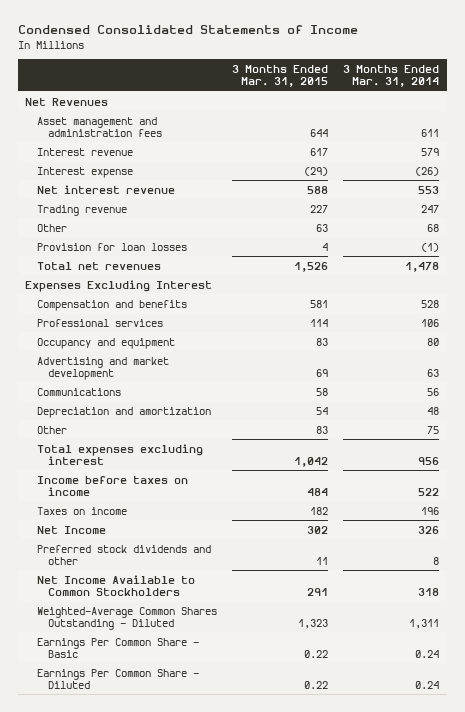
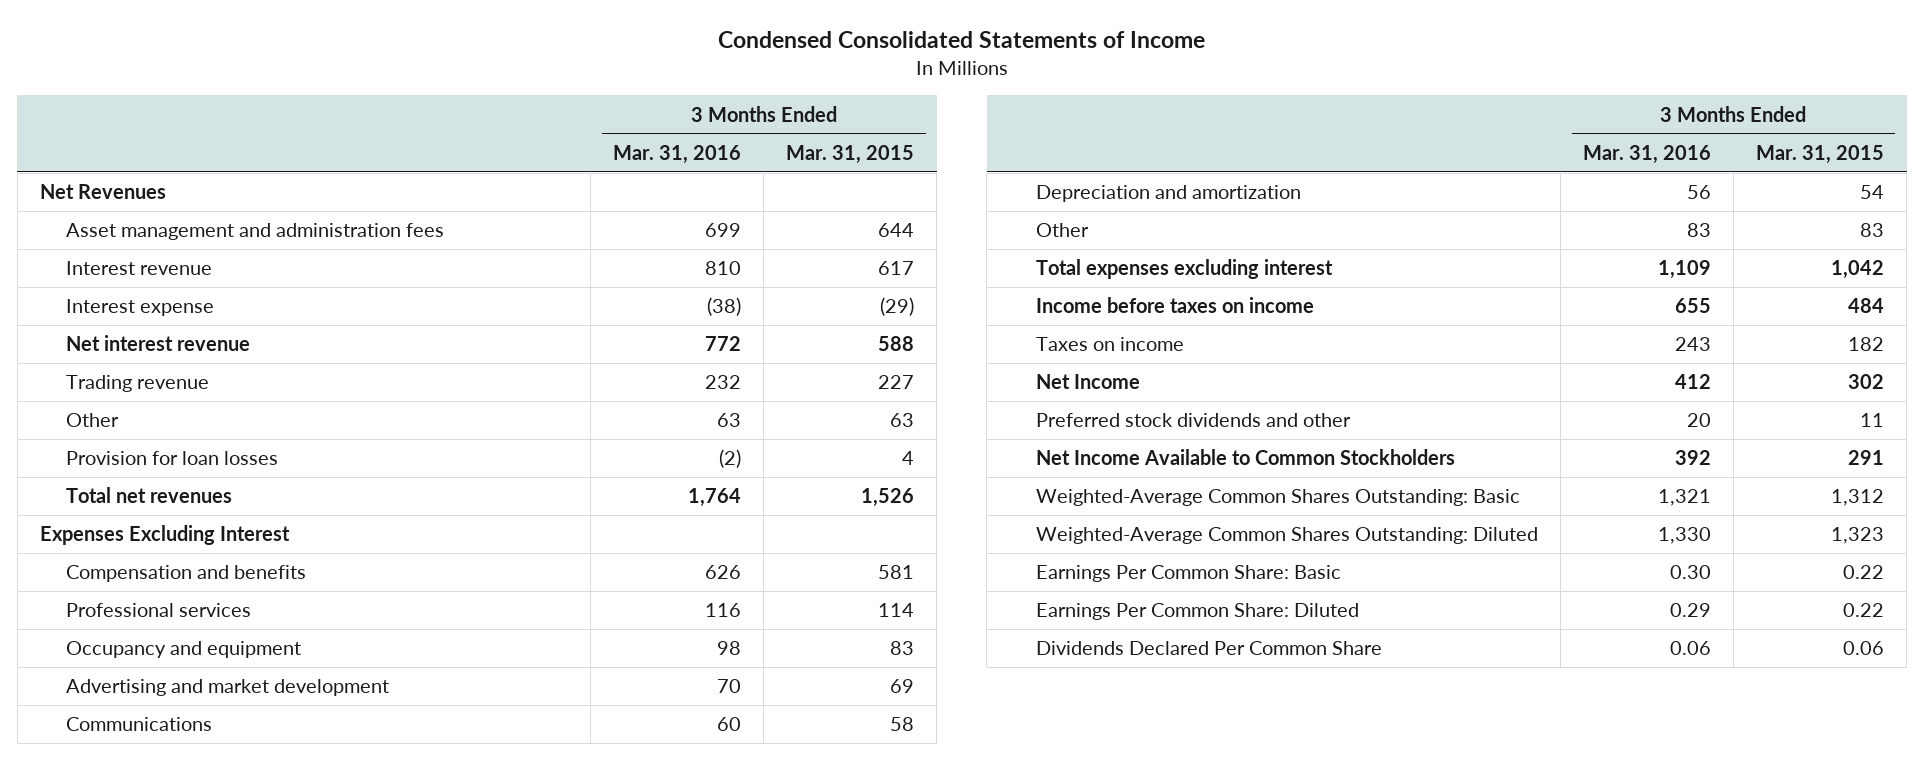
- | 3 Months Ended Mar. 31, 2015 | 3 Months Ended Mar. 31, 2014
+ | 3 Months Ended Mar. 31, 2016 | 3 Months Ended Mar. 31, 2015
- Weighted-Average Common Shares Outstanding - Diluted | 1,323 | 1,311
- Earnings Per Common Share - Basic | 0.22 | 0.24
- Earnings Per Common Share - Diluted | 0.22 | 0.24
+ Weighted-Average Common Shares Outstanding: Basic | 1,321 | 1,312
+ Weighted-Average Common Shares Outstanding: Diluted | 1,330 | 1,323
+ Earnings Per Common Share: Basic | 0.30 | 0.22
+ Earnings Per Common Share: Diluted | 0.29 | 0.22
+ Dividends Declared Per Common Share | 0.06 | 0.06

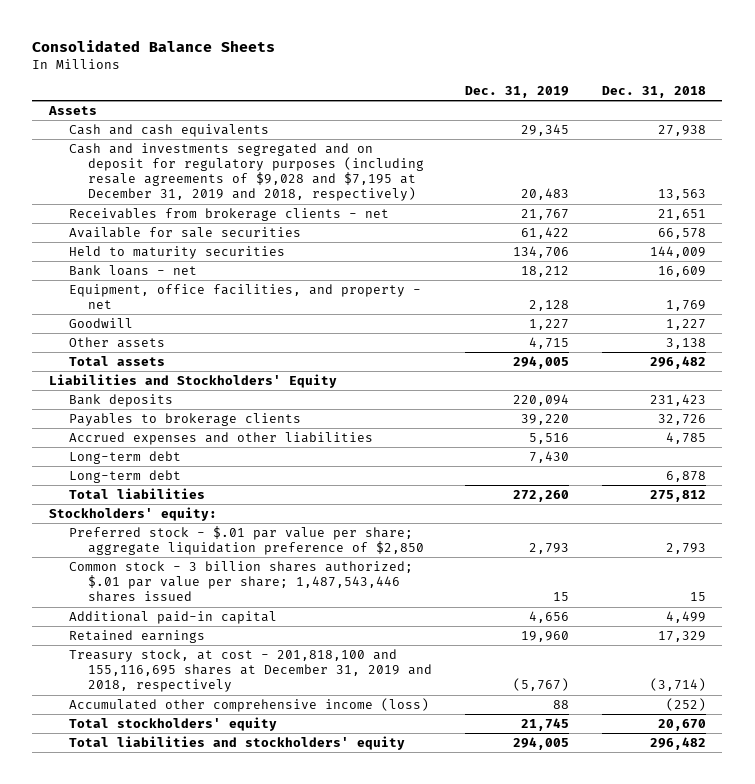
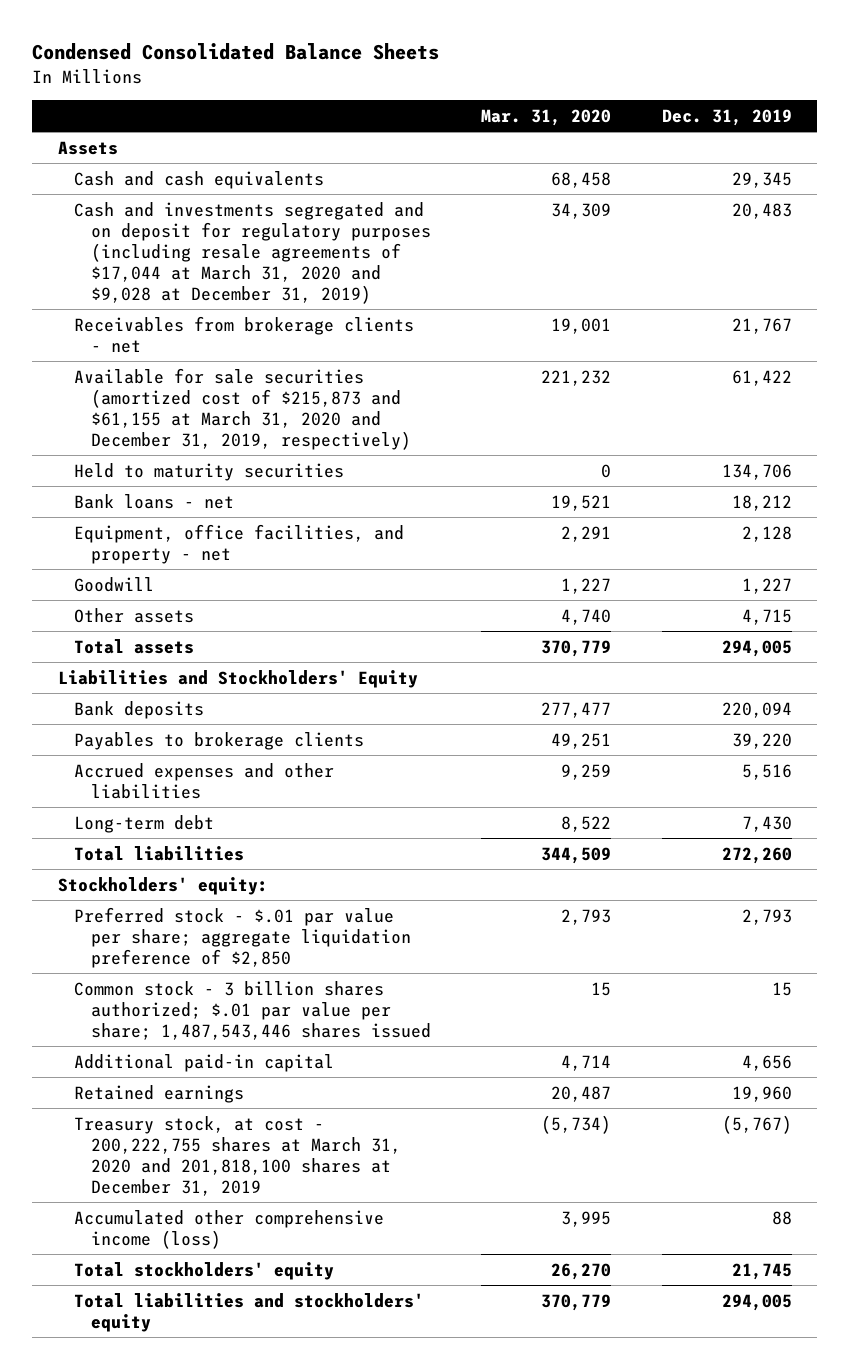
- Consolidated Balance Sheets
+ Condensed Consolidated Balance Sheets
- | Dec. 31, 2019 | Dec. 31, 2018
+ | Mar. 31, 2020 | Dec. 31, 2019
- Cash and investments segregated and on deposit for regulatory purposes (including resale agreements of $9,028 and $7,195 at December 31, 2019 and 2018, respectively) | 20,483 | 13,563
+ Cash and investments segregated and on deposit for regulatory purposes (including resale agreements of $17,044 at March 31, 2020 and $9,028 at December 31, 2019) | 34,309 | 20,483
- Available for sale securities | 61,422 | 66,578
+ Available for sale securities (amortized cost of $215,873 and $61,155 at March 31, 2020 and December 31, 2019, respectively) | 221,232 | 61,422
- Long-term debt | | 6,878
- Treasury stock, at cost - 201,818,100 and 155,116,695 shares at December 31, 2019 and 2018, respectively | (5,767) | (3,714)
+ Treasury stock, at cost - 200,222,755 shares at March 31, 2020 and 201,818,100 shares at December 31, 2019 | (5,734) | (5,767)

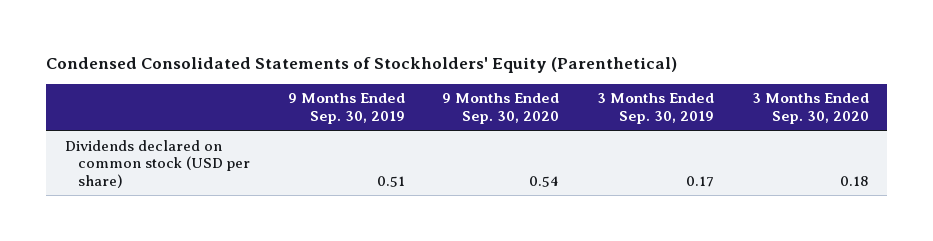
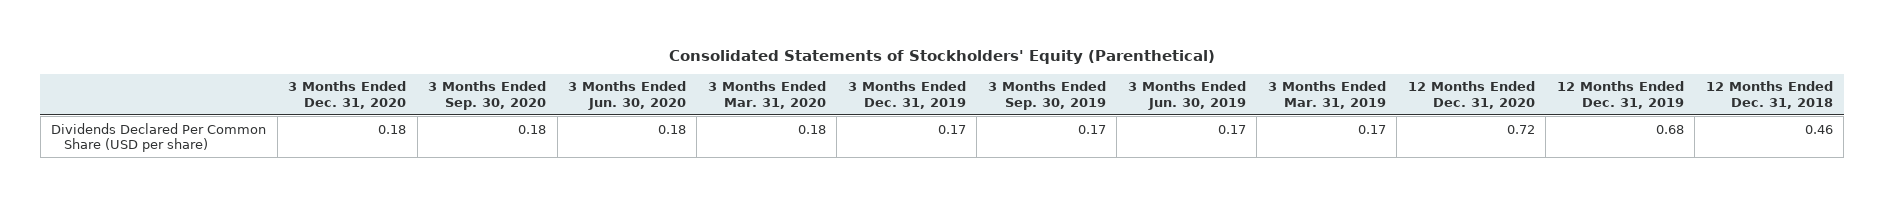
- Condensed Consolidated Statements of Stockholders' Equity (Parenthetical)
+ Consolidated Statements of Stockholders' Equity (Parenthetical)
- | 9 Months Ended Sep. 30, 2019 | 9 Months Ended Sep. 30, 2020 | 3 Months Ended Sep. 30, 2019 | 3 Months Ended Sep. 30, 2020
+ | 3 Months Ended Dec. 31, 2020 | 3 Months Ended Sep. 30, 2020 | 3 Months Ended Jun. 30, 2020 | 3 Months Ended Mar. 31, 2020 | 3 Months Ended Dec. 31, 2019 | 3 Months Ended Sep. 30, 2019 | 3 Months Ended Jun. 30, 2019 | 3 Months Ended Mar. 31, 2019 | 12 Months Ended Dec. 31, 2020 | 12 Months Ended Dec. 31, 2019 | 12 Months Ended Dec. 31, 2018
- Dividends declared on common stock (USD per share) | 0.51 | 0.54 | 0.17 | 0.18
+ Dividends Declared Per Common Share (USD per share) | 0.18 | 0.18 | 0.18 | 0.18 | 0.17 | 0.17 | 0.17 | 0.17 | 0.72 | 0.68 | 0.46

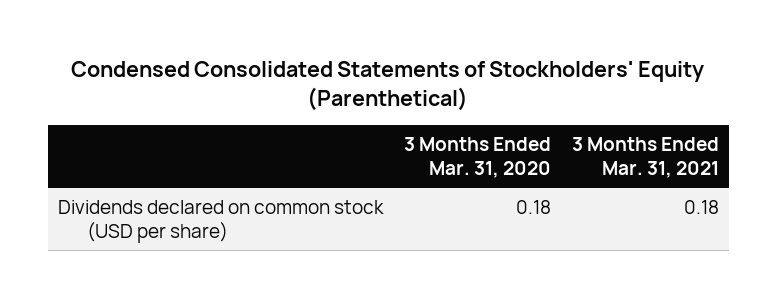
- Consolidated Statements of Stockholders' Equity (Parenthetical)
+ Condensed Consolidated Statements of Stockholders' Equity (Parenthetical)
- | 3 Months Ended Dec. 31, 2020 | 3 Months Ended Sep. 30, 2020 | 3 Months Ended Jun. 30, 2020 | 3 Months Ended Mar. 31, 2020 | 3 Months Ended Dec. 31, 2019 | 3 Months Ended Sep. 30, 2019 | 3 Months Ended Jun. 30, 2019 | 3 Months Ended Mar. 31, 2019 | 12 Months Ended Dec. 31, 2020 | 12 Months Ended Dec. 31, 2019 | 12 Months Ended Dec. 31, 2018
+ | 3 Months Ended Mar. 31, 2020 | 3 Months Ended Mar. 31, 2021
- Dividends Declared Per Common Share (USD per share) | 0.18 | 0.18 | 0.18 | 0.18 | 0.17 | 0.17 | 0.17 | 0.17 | 0.72 | 0.68 | 0.46
+ Dividends declared on common stock (USD per share) | 0.18 | 0.18

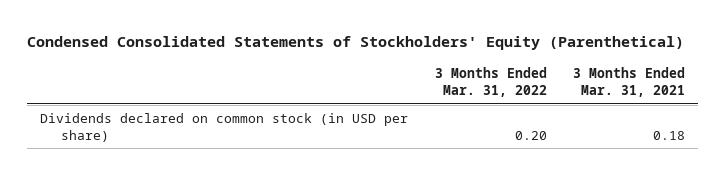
- | 3 Months Ended Mar. 31, 2020 | 3 Months Ended Mar. 31, 2021
+ | 3 Months Ended Mar. 31, 2022 | 3 Months Ended Mar. 31, 2021
- Dividends declared on common stock (USD per share) | 0.18 | 0.18
+ Dividends declared on common stock (in USD per share) | 0.20 | 0.18

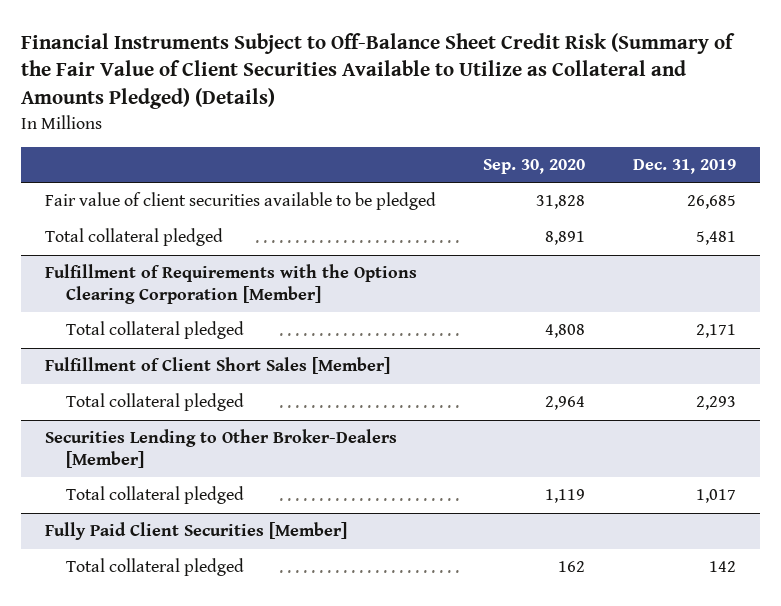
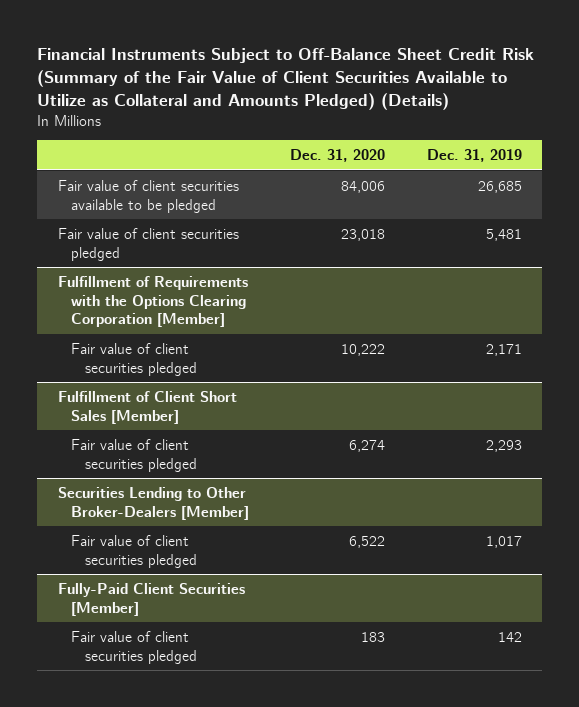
- | Sep. 30, 2020 | Dec. 31, 2019
+ | Dec. 31, 2020 | Dec. 31, 2019
- Total collateral pledged | 8,891 | 5,481
+ Fair value of client securities pledged | 23,018 | 5,481
@ Fulfillment of Requirements with the Options Clearing Corporation [Member]
- Total collateral pledged | 4,808 | 2,171
+ Fair value of client securities pledged | 10,222 | 2,171
@ Fulfillment of Client Short Sales [Member]
- Total collateral pledged | 2,964 | 2,293
+ Fair value of client securities pledged | 6,274 | 2,293
@ Securities Lending to Other Broker-Dealers [Member]
- Total collateral pledged | 1,119 | 1,017
- Fully Paid Client Securities [Member]
- Total collateral pledged | 162 | 142
@ Securities Lending to Other Broker-Dealers [Member]
+ Fair value of client securities pledged | 6,522 | 1,017
+ Fully-Paid Client Securities [Member]
+ Fair value of client securities pledged | 183 | 142

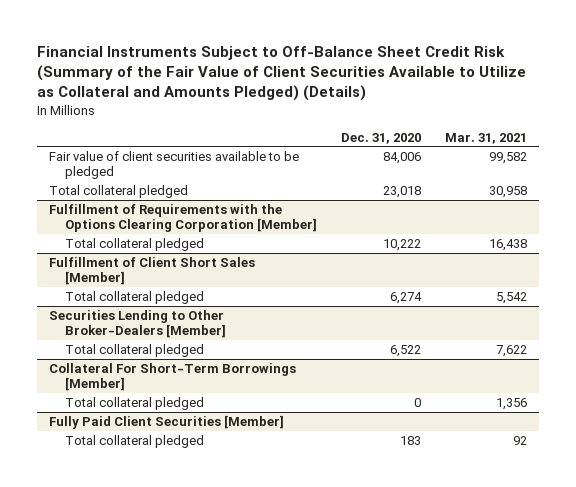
- | Dec. 31, 2020 | Dec. 31, 2019
+ | Dec. 31, 2020 | Mar. 31, 2021
- Fair value of client securities pledged | 23,018 | 5,481
+ Total collateral pledged | 23,018 | 30,958
@ Fulfillment of Requirements with the Options Clearing Corporation [Member]
- Fair value of client securities pledged | 10,222 | 2,171
+ Total collateral pledged | 10,222 | 16,438
@ Fulfillment of Client Short Sales [Member]
- Fair value of client securities pledged | 6,274 | 2,293
+ Total collateral pledged | 6,274 | 5,542
@ Securities Lending to Other Broker-Dealers [Member]
- Fair value of client securities pledged | 6,522 | 1,017
- Fully-Paid Client Securities [Member]
- Fair value of client securities pledged | 183 | 142
@ Securities Lending to Other Broker-Dealers [Member]
+ Total collateral pledged | 6,522 | 7,622
+ Collateral For Short-Term Borrowings [Member]
+ Total collateral pledged | 0 | 1,356
+ Fully Paid Client Securities [Member]
+ Total collateral pledged | 183 | 92

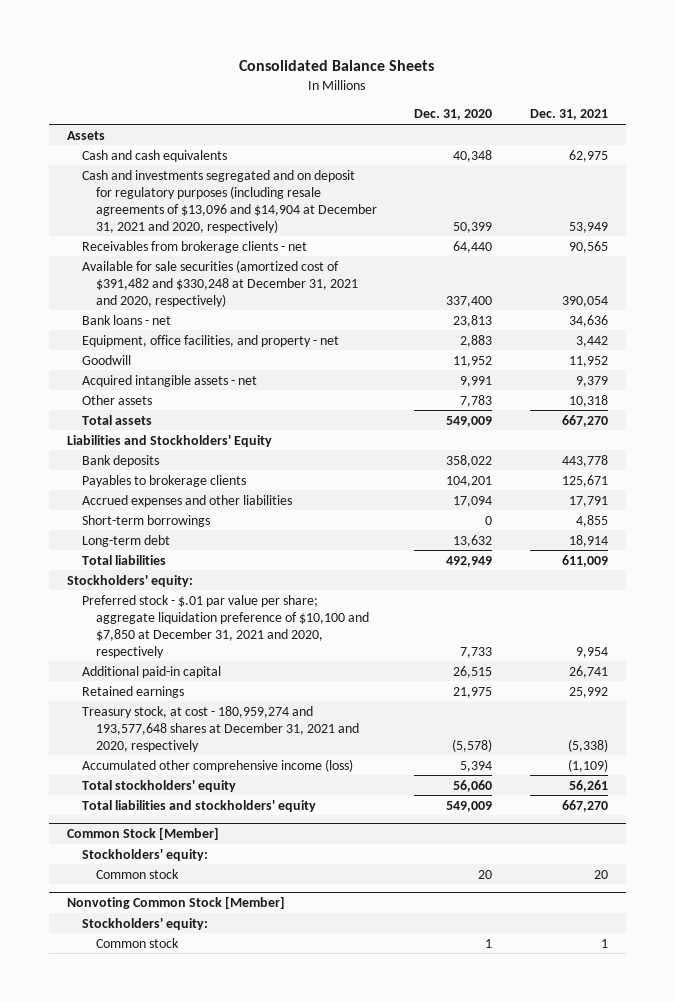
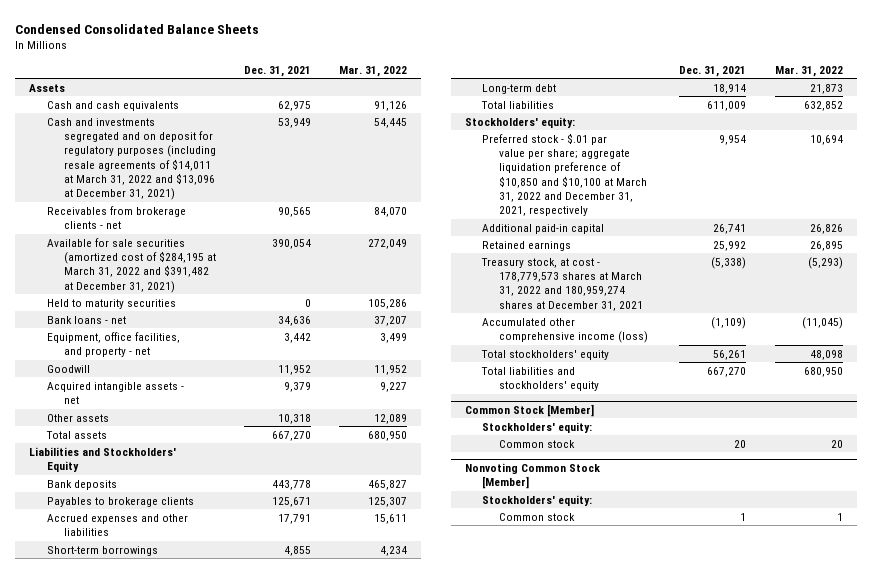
- Consolidated Balance Sheets
+ Condensed Consolidated Balance Sheets
- | Dec. 31, 2020 | Dec. 31, 2021
+ | Dec. 31, 2021 | Mar. 31, 2022
- Cash and investments segregated and on deposit for regulatory purposes (including resale agreements of $13,096 and $14,904 at December 31, 2021 and 2020, respectively) | 50,399 | 53,949
+ Cash and investments segregated and on deposit for regulatory purposes (including resale agreements of $14,011 at March 31, 2022 and $13,096 at December 31, 2021) | 53,949 | 54,445
- Available for sale securities (amortized cost of $391,482 and $330,248 at December 31, 2021 and 2020, respectively) | 337,400 | 390,054
+ Available for sale securities (amortized cost of $284,195 at March 31, 2022 and $391,482 at December 31, 2021) | 390,054 | 272,049
+ Held to maturity securities | 0 | 105,286
- Preferred stock - $.01 par value per share; aggregate liquidation preference of $10,100 and $7,850 at December 31, 2021 and 2020, respectively | 7,733 | 9,954
+ Preferred stock - $.01 par value per share; aggregate liquidation preference of $10,850 and $10,100 at March 31, 2022 and December 31, 2021, respectively | 9,954 | 10,694
- Treasury stock, at cost - 180,959,274 and 193,577,648 shares at December 31, 2021 and 2020, respectively | (5,578) | (5,338)
+ Treasury stock, at cost - 178,779,573 shares at March 31, 2022 and 180,959,274 shares at December 31, 2021 | (5,338) | (5,293)

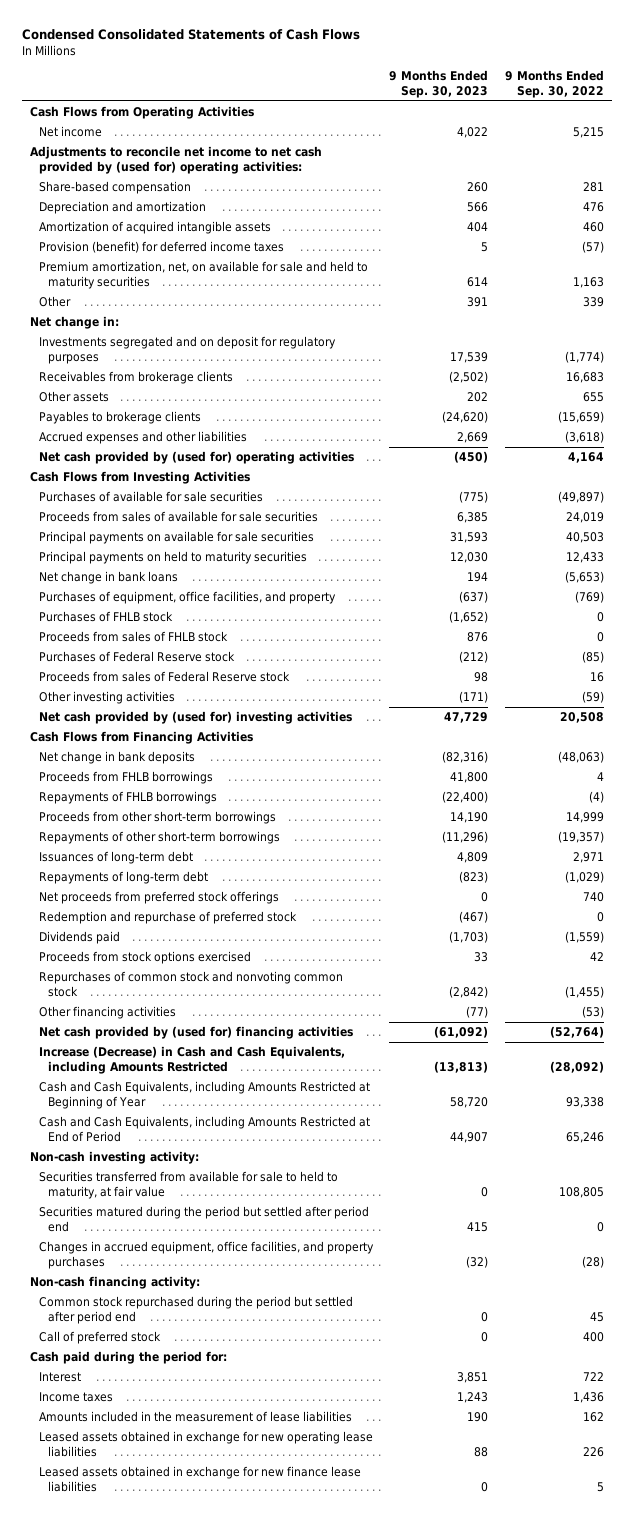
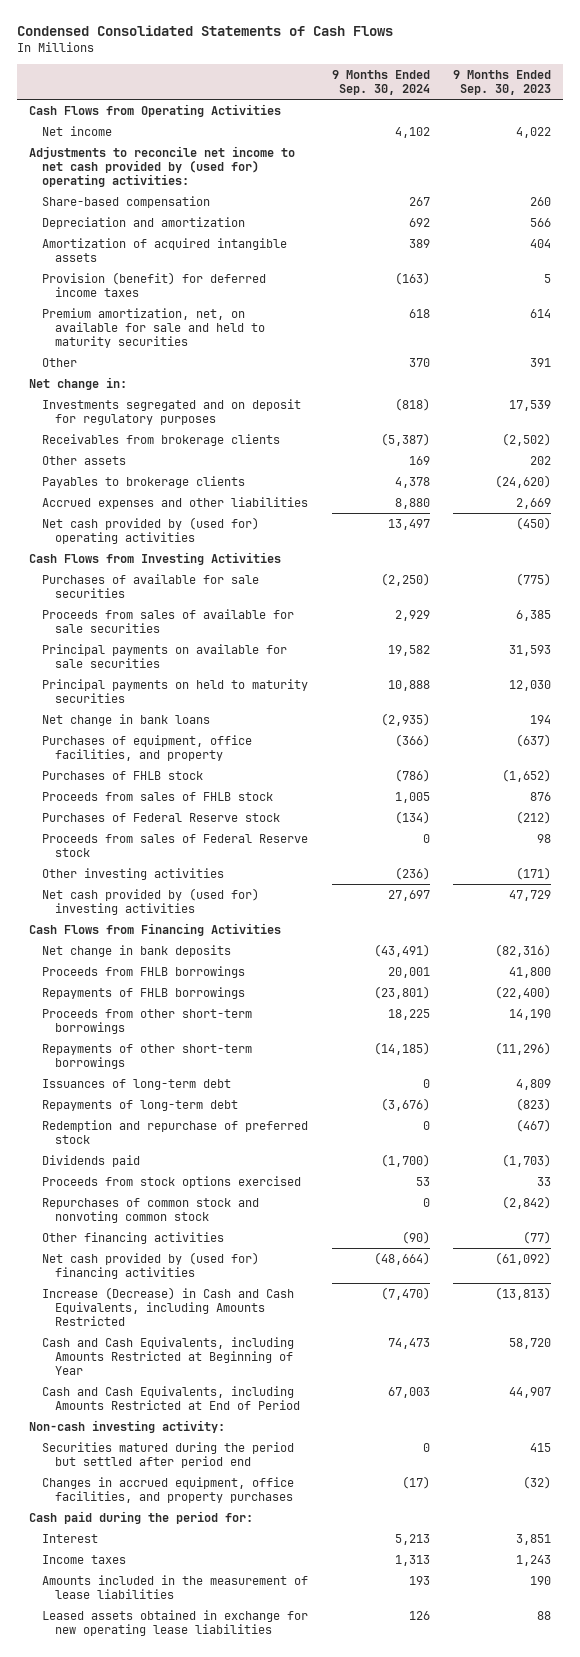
- | 9 Months Ended Sep. 30, 2023 | 9 Months Ended Sep. 30, 2022
+ | 9 Months Ended Sep. 30, 2024 | 9 Months Ended Sep. 30, 2023
- Net proceeds from preferred stock offerings | 0 | 740
- Securities transferred from available for sale to held to maturity, at fair value | 0 | 108,805
- Non-cash financing activity:
- Common stock repurchased during the period but settled after period end | 0 | 45
- Call of preferred stock | 0 | 400
- Leased assets obtained in exchange for new finance lease liabilities | 0 | 5

